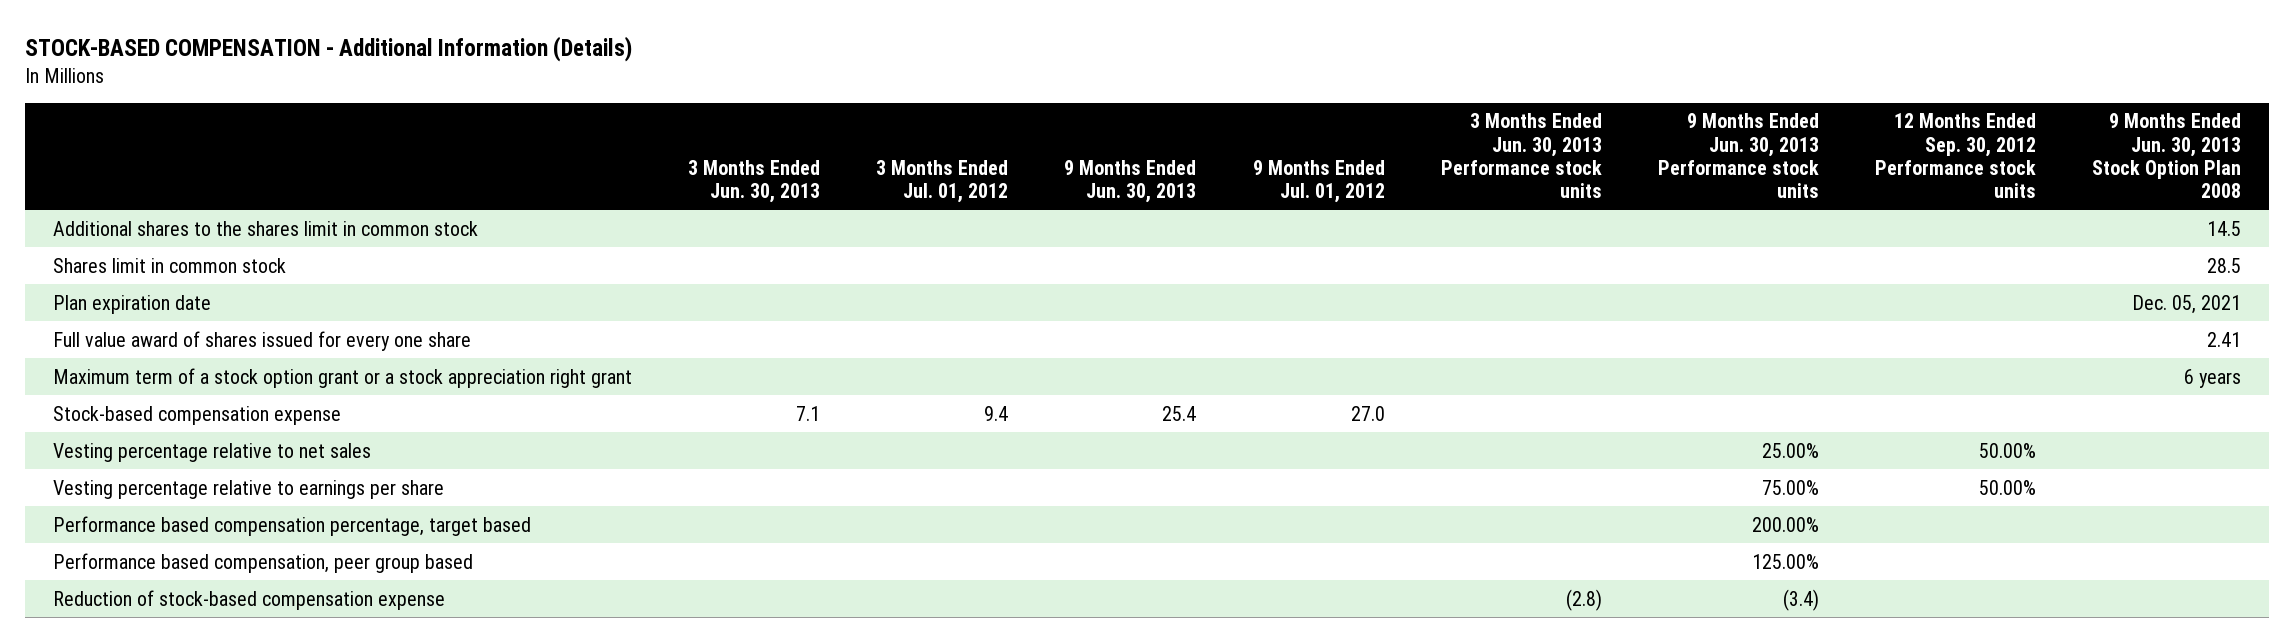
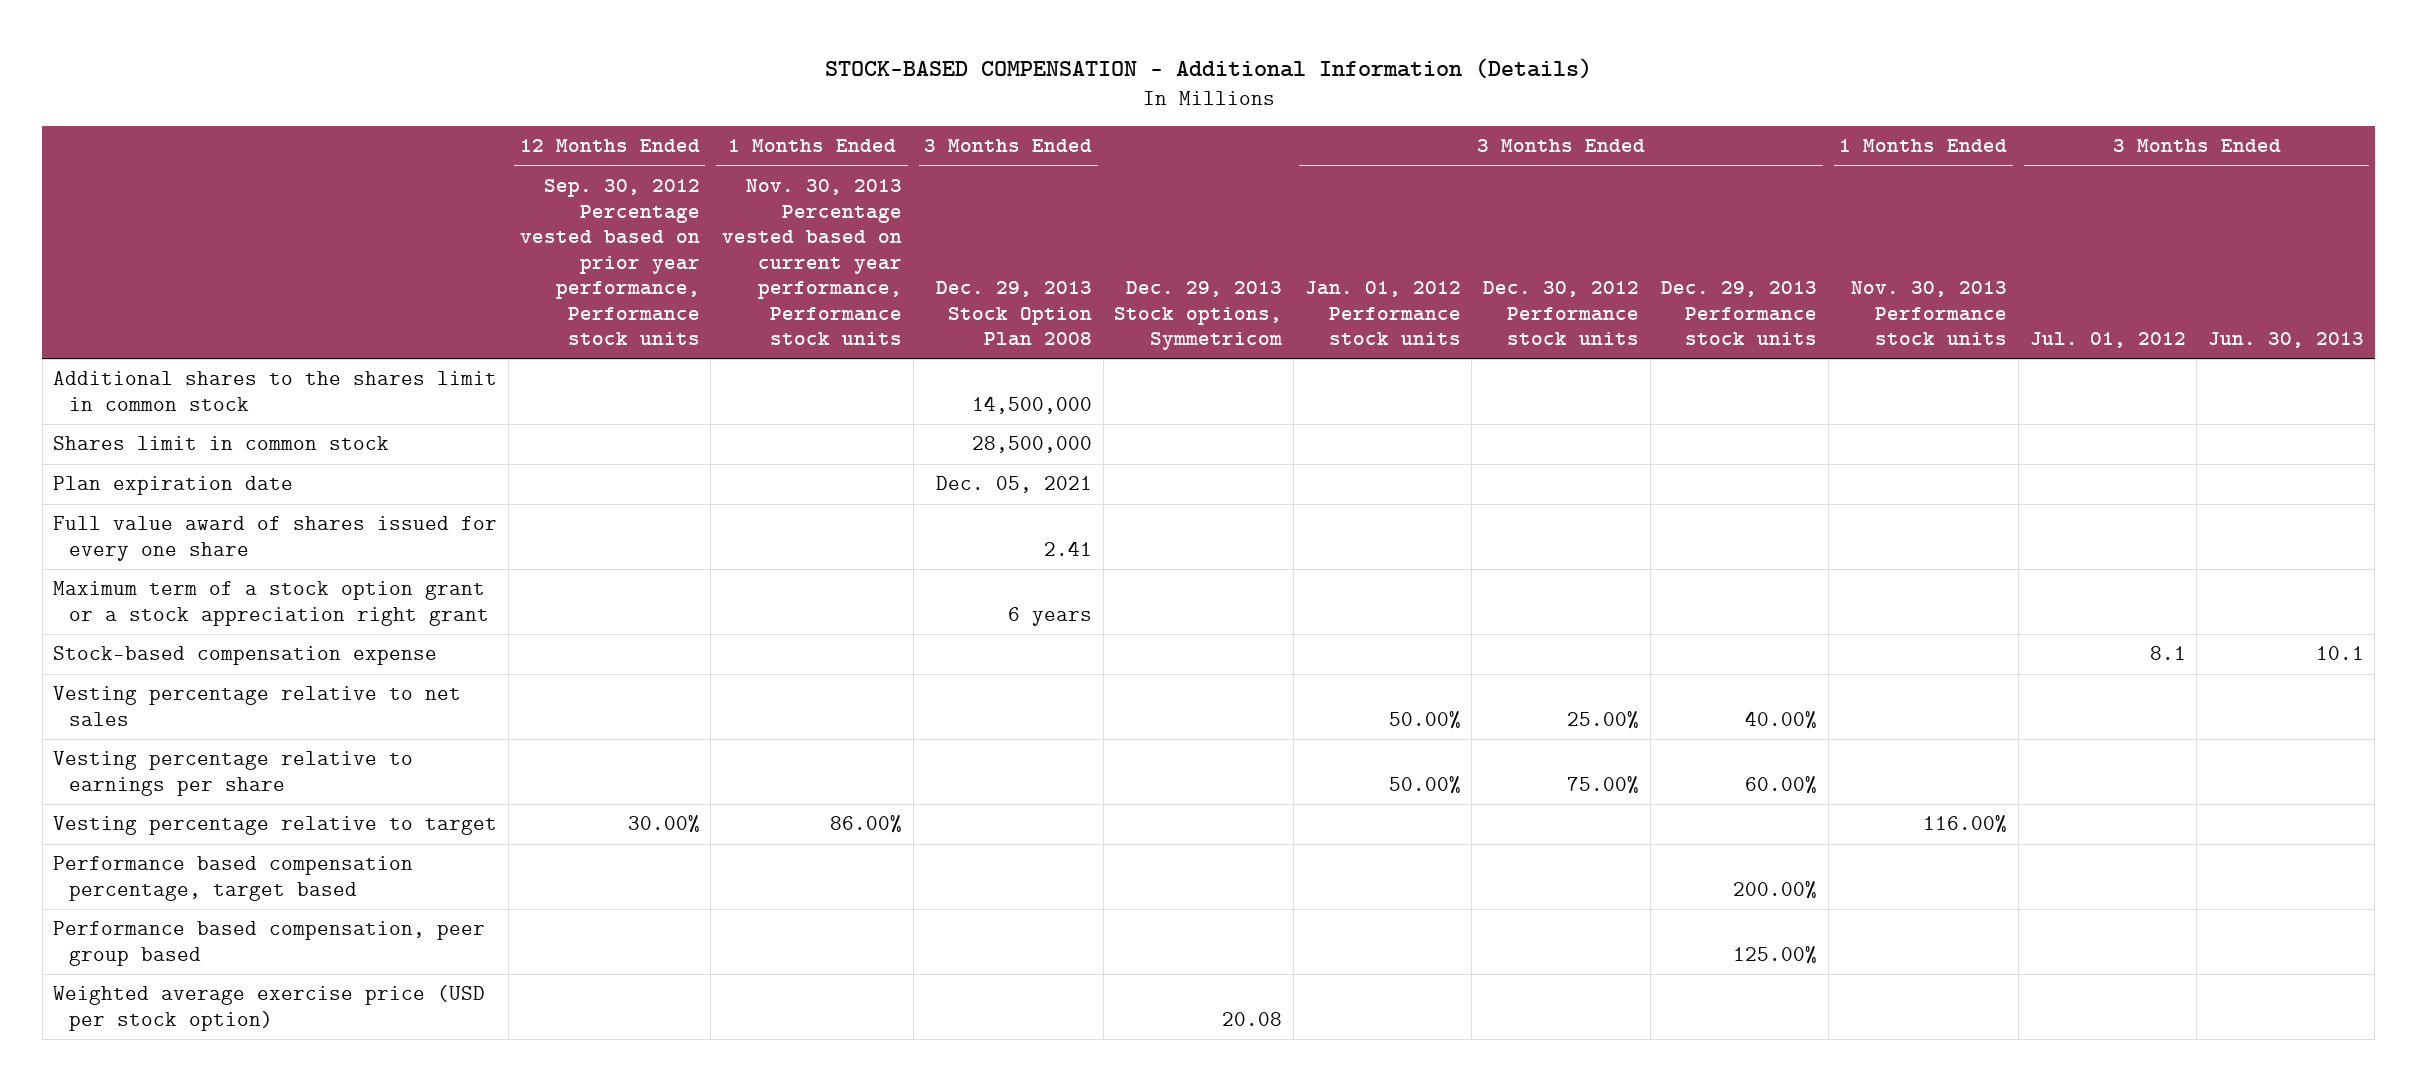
- | 3 Months Ended Jun. 30, 2013 | 3 Months Ended Jul. 01, 2012 | 9 Months Ended Jun. 30, 2013 | 9 Months Ended Jul. 01, 2012 | 3 Months Ended Jun. 30, 2013 Performance stock units | 9 Months Ended Jun. 30, 2013 Performance stock units | 12 Months Ended Sep. 30, 2012 Performance stock units | 9 Months Ended Jun. 30, 2013 Stock Option Plan 2008
+ | 12 Months Ended Sep. 30, 2012 Percentage vested based on prior year performance, Performance stock units | 1 Months Ended Nov. 30, 2013 Percentage vested based on current year performance, Performance stock units | 3 Months Ended Dec. 29, 2013 Stock Option Plan 2008 | Dec. 29, 2013 Stock options, Symmetricom | 3 Months Ended Jan. 01, 2012 Performance stock units | 3 Months Ended Dec. 30, 2012 Performance stock units | 3 Months Ended Dec. 29, 2013 Performance stock units | 1 Months Ended Nov. 30, 2013 Performance stock units | 3 Months Ended Jul. 01, 2012 | 3 Months Ended Jun. 30, 2013
- Stock-based compensation expense | 7.1 | 9.4 | 25.4 | 27.0 | | | |
+ Stock-based compensation expense | | | | | | | | | 8.1 | 10.1
+ Vesting percentage relative to target | 30.00% | 86.00% | | | | | | 116.00% | |
- Reduction of stock-based compensation expense | | | | | (2.8) | (3.4) | |
+ Weighted average exercise price (USD per stock option) | | | | 20.08 | | | | | |

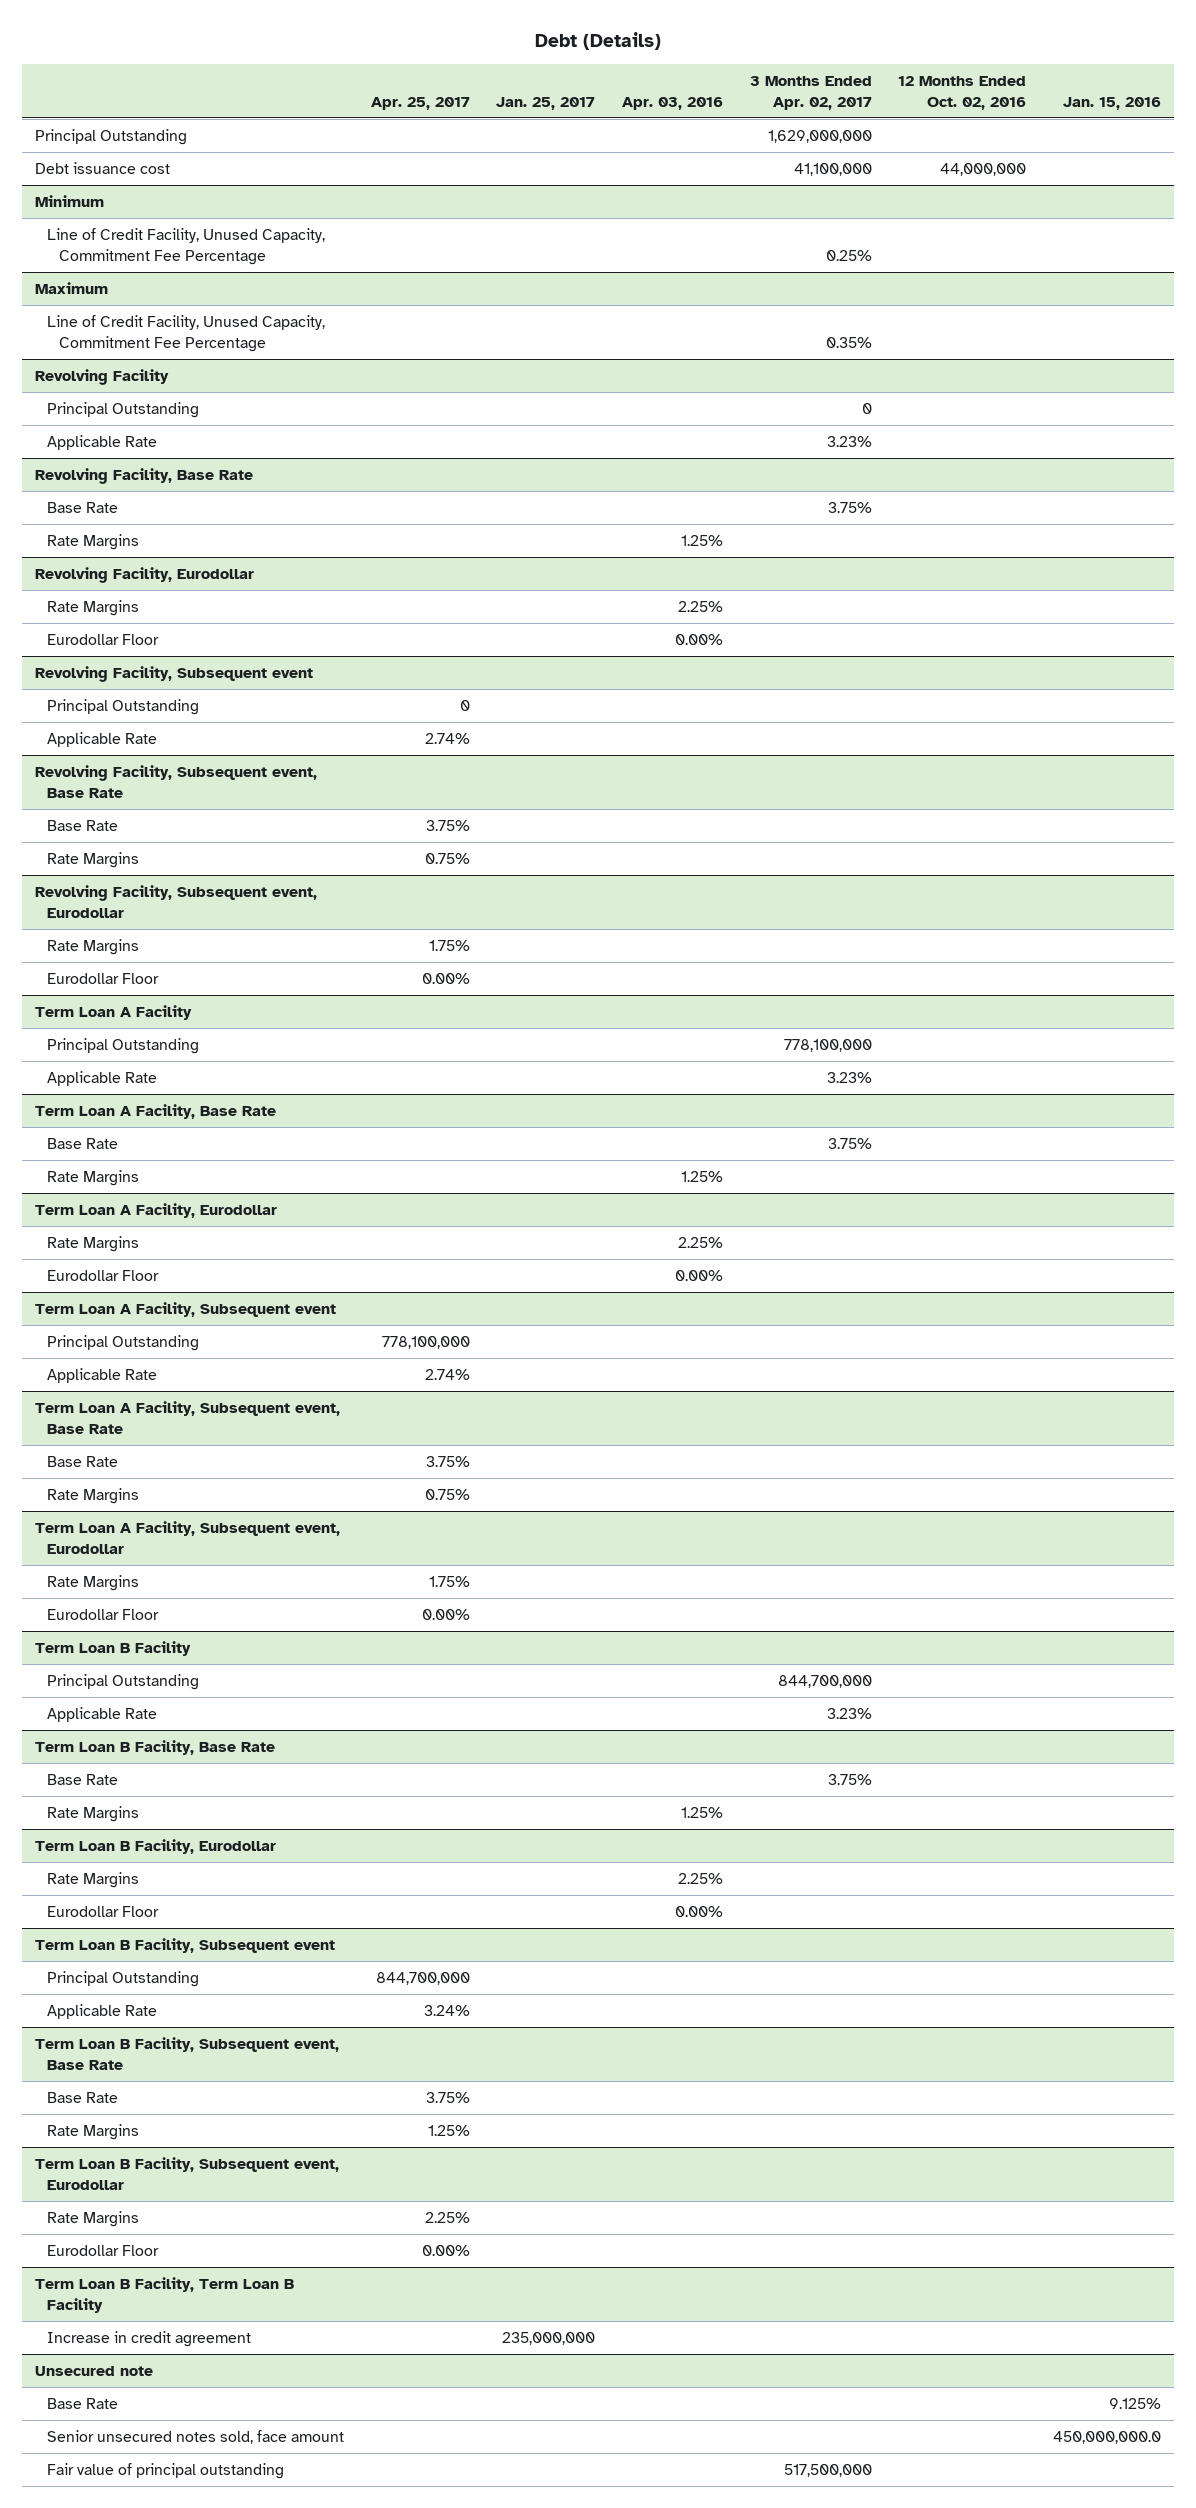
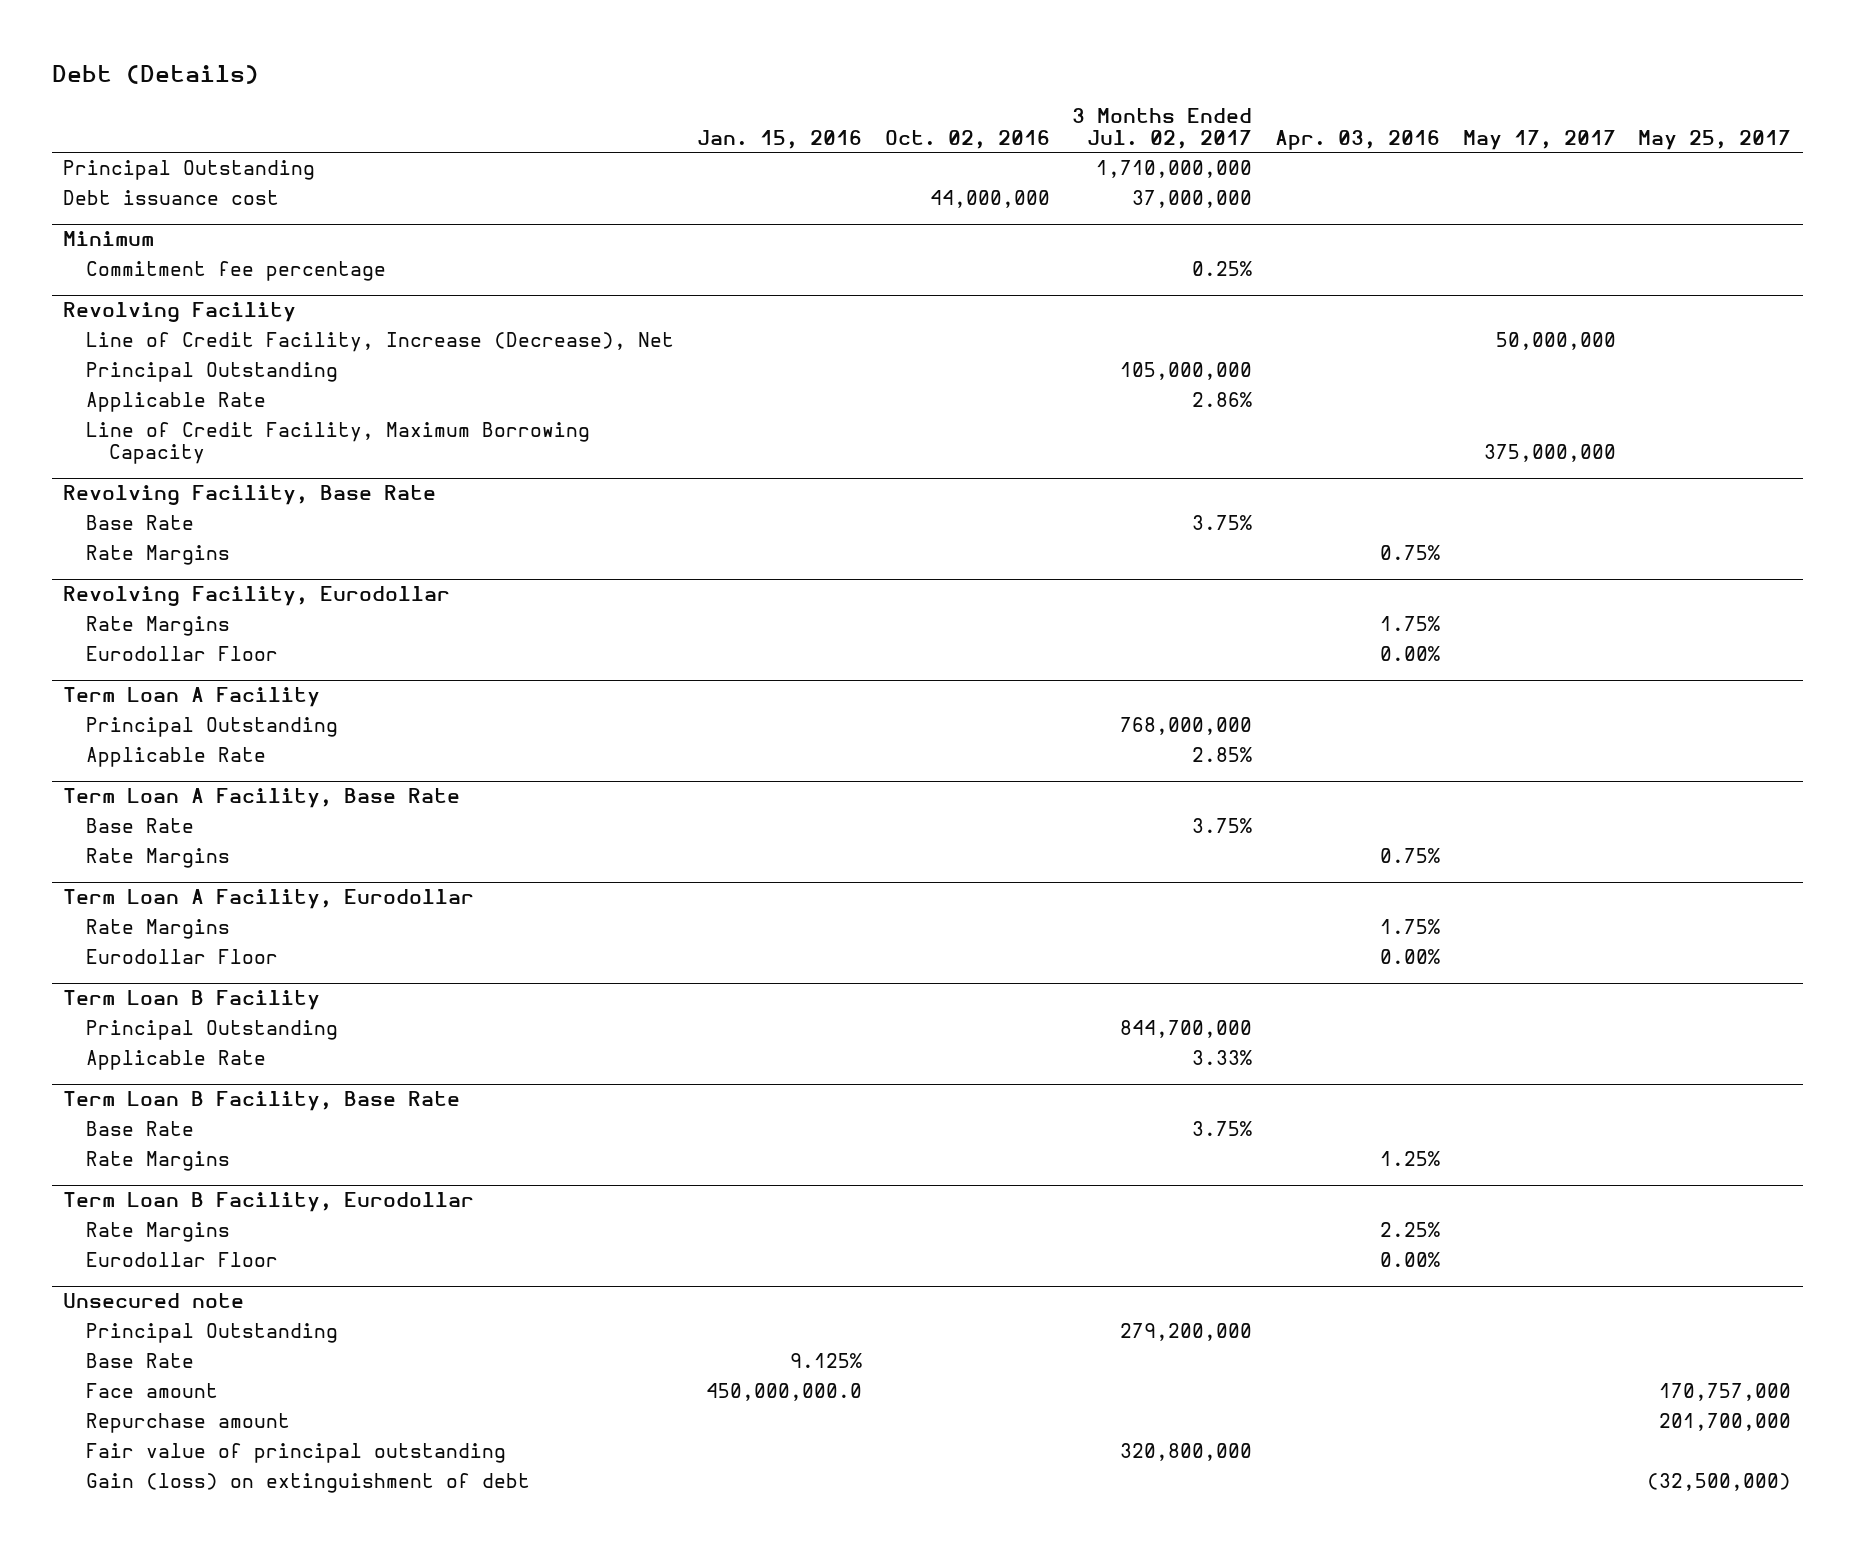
- | Apr. 25, 2017 | Jan. 25, 2017 | Apr. 03, 2016 | 3 Months Ended Apr. 02, 2017 | 12 Months Ended Oct. 02, 2016 | Jan. 15, 2016
+ | Jan. 15, 2016 | Oct. 02, 2016 | 3 Months Ended Jul. 02, 2017 | Apr. 03, 2016 | May 17, 2017 | May 25, 2017
@ Minimum
- Line of Credit Facility, Unused Capacity, Commitment Fee Percentage | | | | 0.25% | |
- Maximum
- Line of Credit Facility, Unused Capacity, Commitment Fee Percentage | | | | 0.35% | |
@ Minimum
+ Commitment fee percentage | | | 0.25% | | |
@ Revolving Facility
+ Line of Credit Facility, Increase (Decrease), Net | | | | | 50,000,000 |
+ Line of Credit Facility, Maximum Borrowing Capacity | | | | | 375,000,000 |
@ Revolving Facility, Base Rate
- Rate Margins | | | 1.25% | | |
+ Rate Margins | | | | 0.75% | |
@ Revolving Facility, Eurodollar
- Rate Margins | | | 2.25% | | |
+ Rate Margins | | | | 1.75% | |
- Revolving Facility, Subsequent event
- Principal Outstanding | 0 | | | | |
- Applicable Rate | 2.74% | | | | |
- Revolving Facility, Subsequent event, Base Rate
- Base Rate | 3.75% | | | | |
- Rate Margins | 0.75% | | | | |
- Revolving Facility, Subsequent event, Eurodollar
- Rate Margins | 1.75% | | | | |
- Eurodollar Floor | 0.00% | | | | |
@ Term Loan A Facility, Base Rate
- Rate Margins | | | 1.25% | | |
+ Rate Margins | | | | 0.75% | |
@ Term Loan A Facility, Eurodollar
- Rate Margins | | | 2.25% | | |
+ Rate Margins | | | | 1.75% | |
- Term Loan A Facility, Subsequent event
- Principal Outstanding | 778,100,000 | | | | |
- Applicable Rate | 2.74% | | | | |
- Term Loan A Facility, Subsequent event, Base Rate
- Base Rate | 3.75% | | | | |
- Rate Margins | 0.75% | | | | |
- Term Loan A Facility, Subsequent event, Eurodollar
- Rate Margins | 1.75% | | | | |
- Eurodollar Floor | 0.00% | | | | |
- Term Loan B Facility, Subsequent event
- Principal Outstanding | 844,700,000 | | | | |
- Applicable Rate | 3.24% | | | | |
- Term Loan B Facility, Subsequent event, Base Rate
- Base Rate | 3.75% | | | | |
- Rate Margins | 1.25% | | | | |
- Term Loan B Facility, Subsequent event, Eurodollar
- Rate Margins | 2.25% | | | | |
- Eurodollar Floor | 0.00% | | | | |
- Term Loan B Facility, Term Loan B Facility
- Increase in credit agreement | | 235,000,000 | | | |
@ Unsecured note
+ Principal Outstanding | | | 279,200,000 | | |
- Senior unsecured notes sold, face amount | | | | | | 450,000,000.0
+ Face amount | 450,000,000.0 | | | | | 170,757,000
+ Repurchase amount | | | | | | 201,700,000
+ Gain (loss) on extinguishment of debt | | | | | | (32,500,000)

